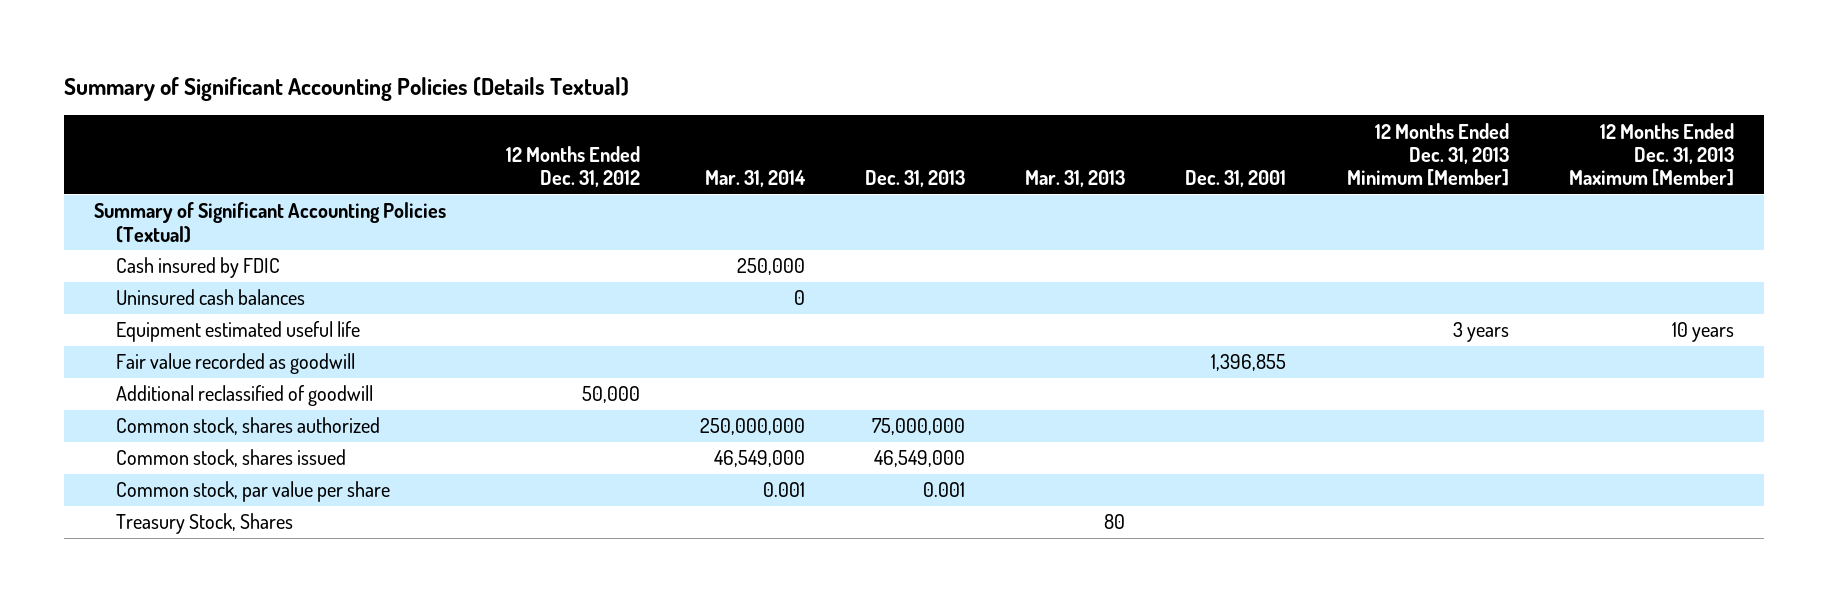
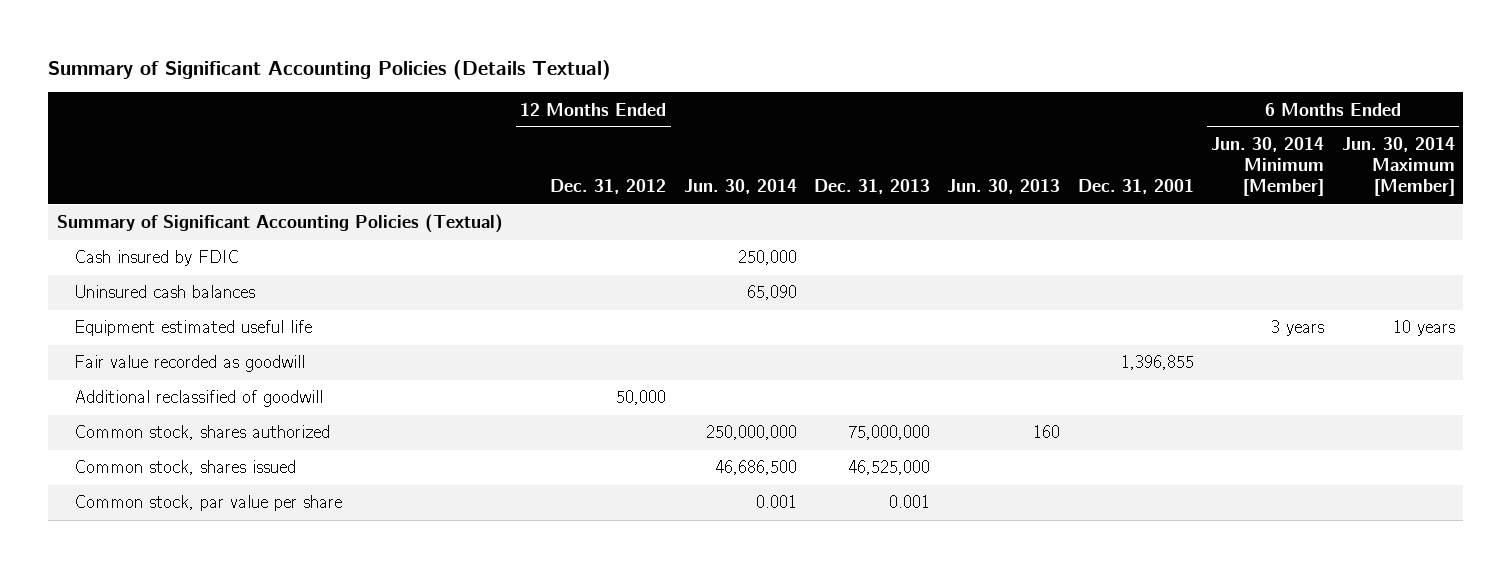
- | 12 Months Ended Dec. 31, 2012 | Mar. 31, 2014 | Dec. 31, 2013 | Mar. 31, 2013 | Dec. 31, 2001 | 12 Months Ended Dec. 31, 2013 Minimum [Member] | 12 Months Ended Dec. 31, 2013 Maximum [Member]
+ | 12 Months Ended Dec. 31, 2012 | Jun. 30, 2014 | Dec. 31, 2013 | Jun. 30, 2013 | Dec. 31, 2001 | 6 Months Ended Jun. 30, 2014 Minimum [Member] | 6 Months Ended Jun. 30, 2014 Maximum [Member]
- Common stock, shares issued | | 46,549,000 | 46,549,000 | | | |
+ Common stock, shares issued | | 46,686,500 | 46,525,000 | | | |
- Treasury Stock, Shares | | | | 80 | | |

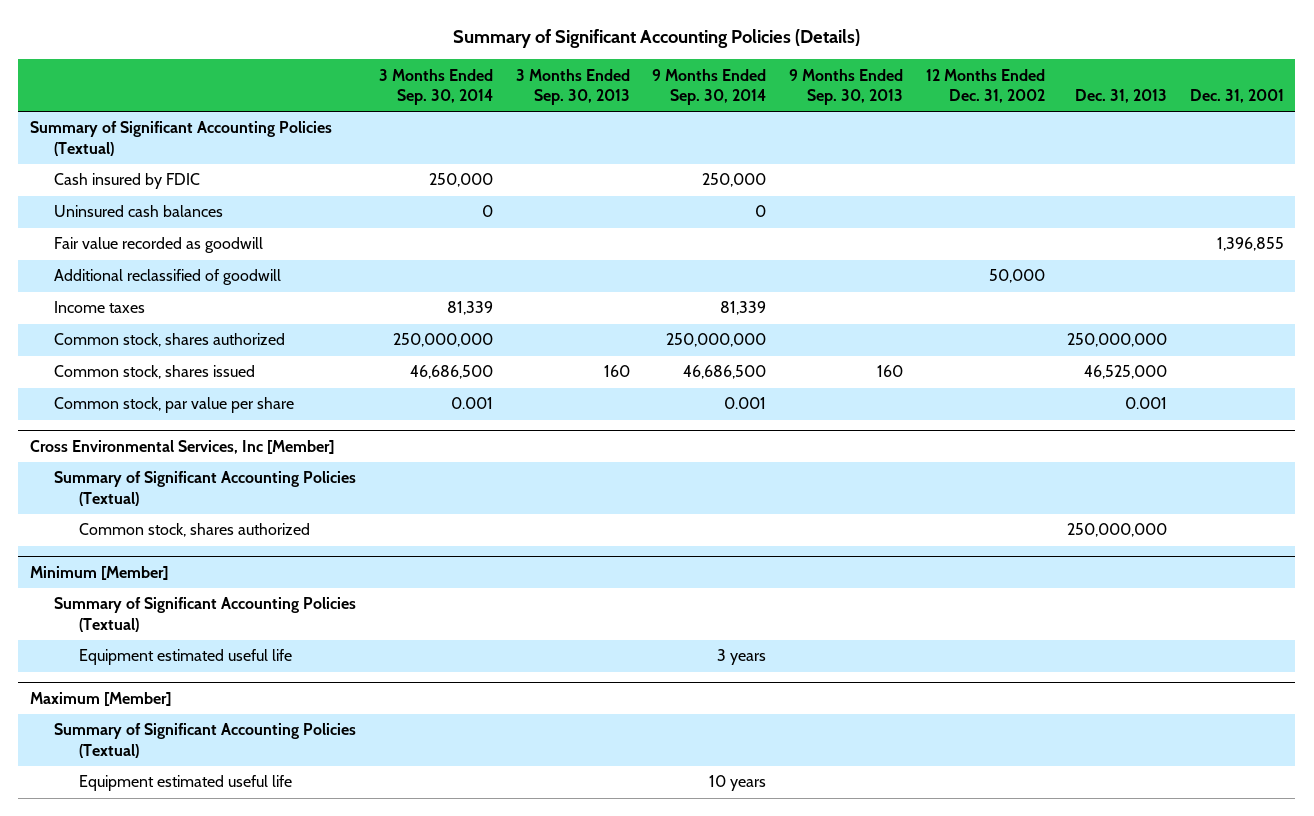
- Summary of Significant Accounting Policies (Details Textual)
+ Summary of Significant Accounting Policies (Details)
- | 12 Months Ended Dec. 31, 2012 | Jun. 30, 2014 | Dec. 31, 2013 | Jun. 30, 2013 | Dec. 31, 2001 | 6 Months Ended Jun. 30, 2014 Minimum [Member] | 6 Months Ended Jun. 30, 2014 Maximum [Member]
+ | 3 Months Ended Sep. 30, 2014 | 3 Months Ended Sep. 30, 2013 | 9 Months Ended Sep. 30, 2014 | 9 Months Ended Sep. 30, 2013 | 12 Months Ended Dec. 31, 2002 | Dec. 31, 2013 | Dec. 31, 2001
- Equipment estimated useful life | | | | | | 3 years | 10 years
- Common stock, shares authorized | | 250,000,000 | 75,000,000 | 160 | | |
+ Income taxes | 81,339 | | 81,339 | | | |
+ Common stock, shares authorized | 250,000,000 | | 250,000,000 | | | 250,000,000 |
+ Cross Environmental Services, Inc [Member]
+ Summary of Significant Accounting Policies (Textual)
+ Common stock, shares authorized | | | | | | 250,000,000 |
+ Minimum [Member]
+ Summary of Significant Accounting Policies (Textual)
+ Equipment estimated useful life | | | 3 years | | | |
+ Maximum [Member]
+ Summary of Significant Accounting Policies (Textual)
+ Equipment estimated useful life | | | 10 years | | | |

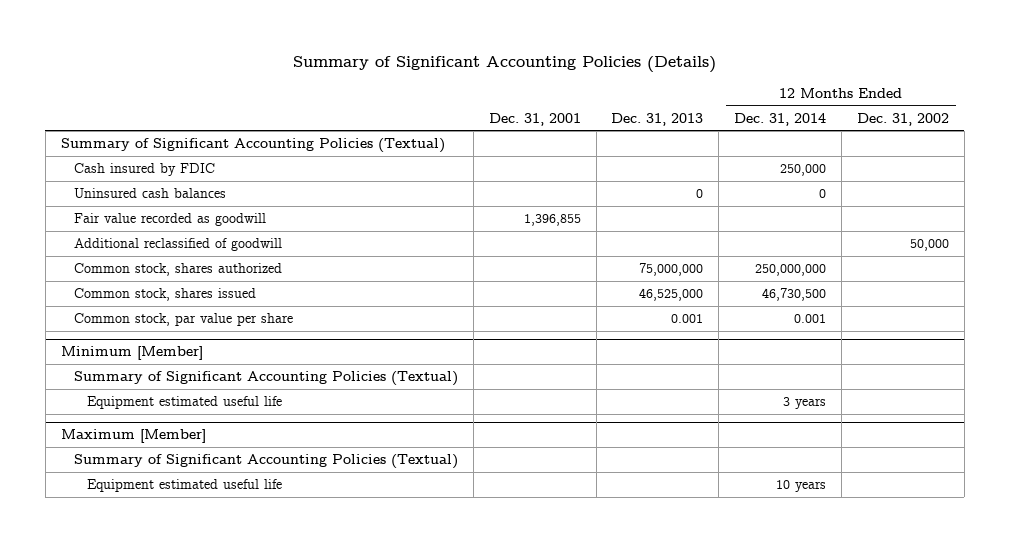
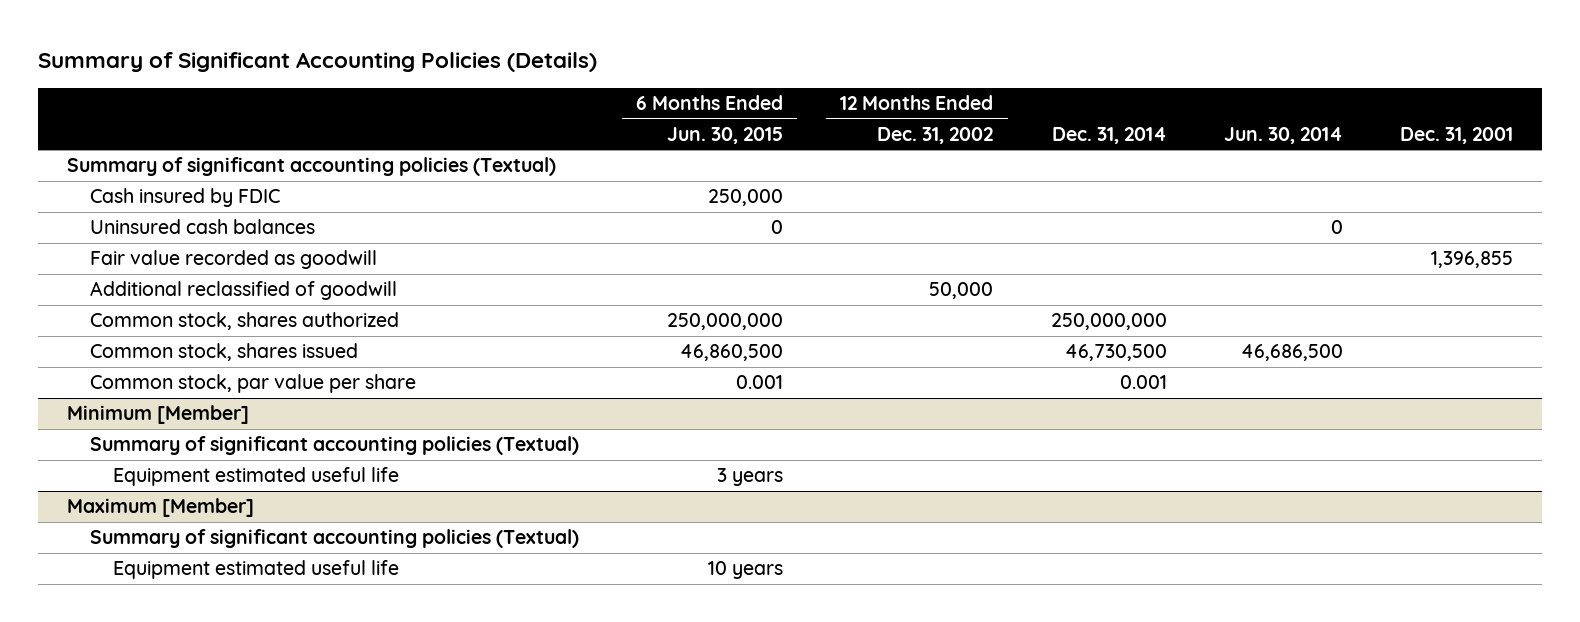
- | Dec. 31, 2001 | Dec. 31, 2013 | 12 Months Ended Dec. 31, 2014 | 12 Months Ended Dec. 31, 2002
+ | 6 Months Ended Jun. 30, 2015 | 12 Months Ended Dec. 31, 2002 | Dec. 31, 2014 | Jun. 30, 2014 | Dec. 31, 2001
- Summary of Significant Accounting Policies (Textual)
+ Summary of significant accounting policies (Textual)
@ Minimum [Member]
- Summary of Significant Accounting Policies (Textual)
+ Summary of significant accounting policies (Textual)
@ Maximum [Member]
- Summary of Significant Accounting Policies (Textual)
+ Summary of significant accounting policies (Textual)

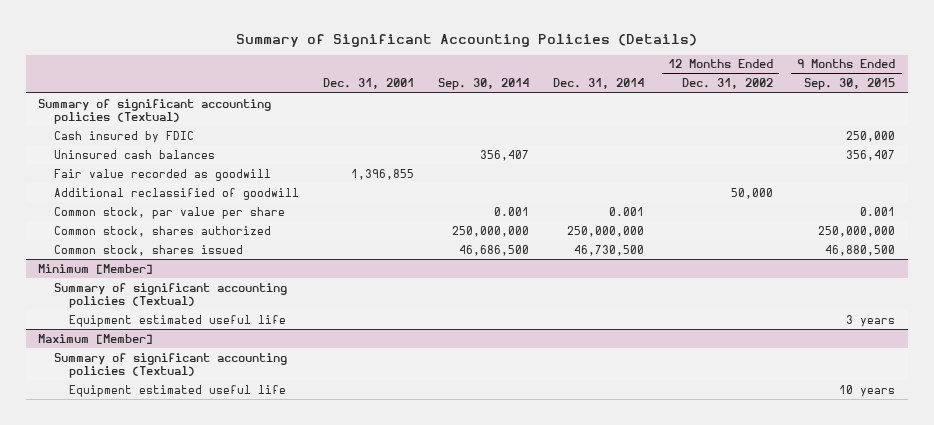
- | 6 Months Ended Jun. 30, 2015 | 12 Months Ended Dec. 31, 2002 | Dec. 31, 2014 | Jun. 30, 2014 | Dec. 31, 2001
+ | Dec. 31, 2001 | Sep. 30, 2014 | Dec. 31, 2014 | 12 Months Ended Dec. 31, 2002 | 9 Months Ended Sep. 30, 2015
moved up: Common stock, par value per share | | 0.001 | 0.001 | | 0.001

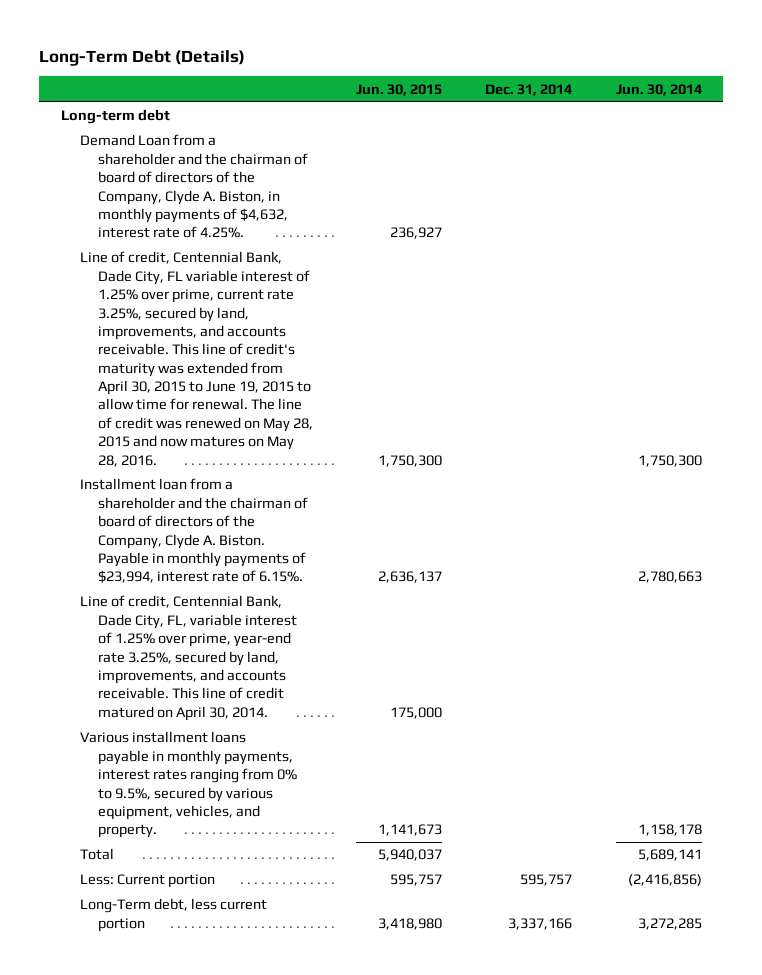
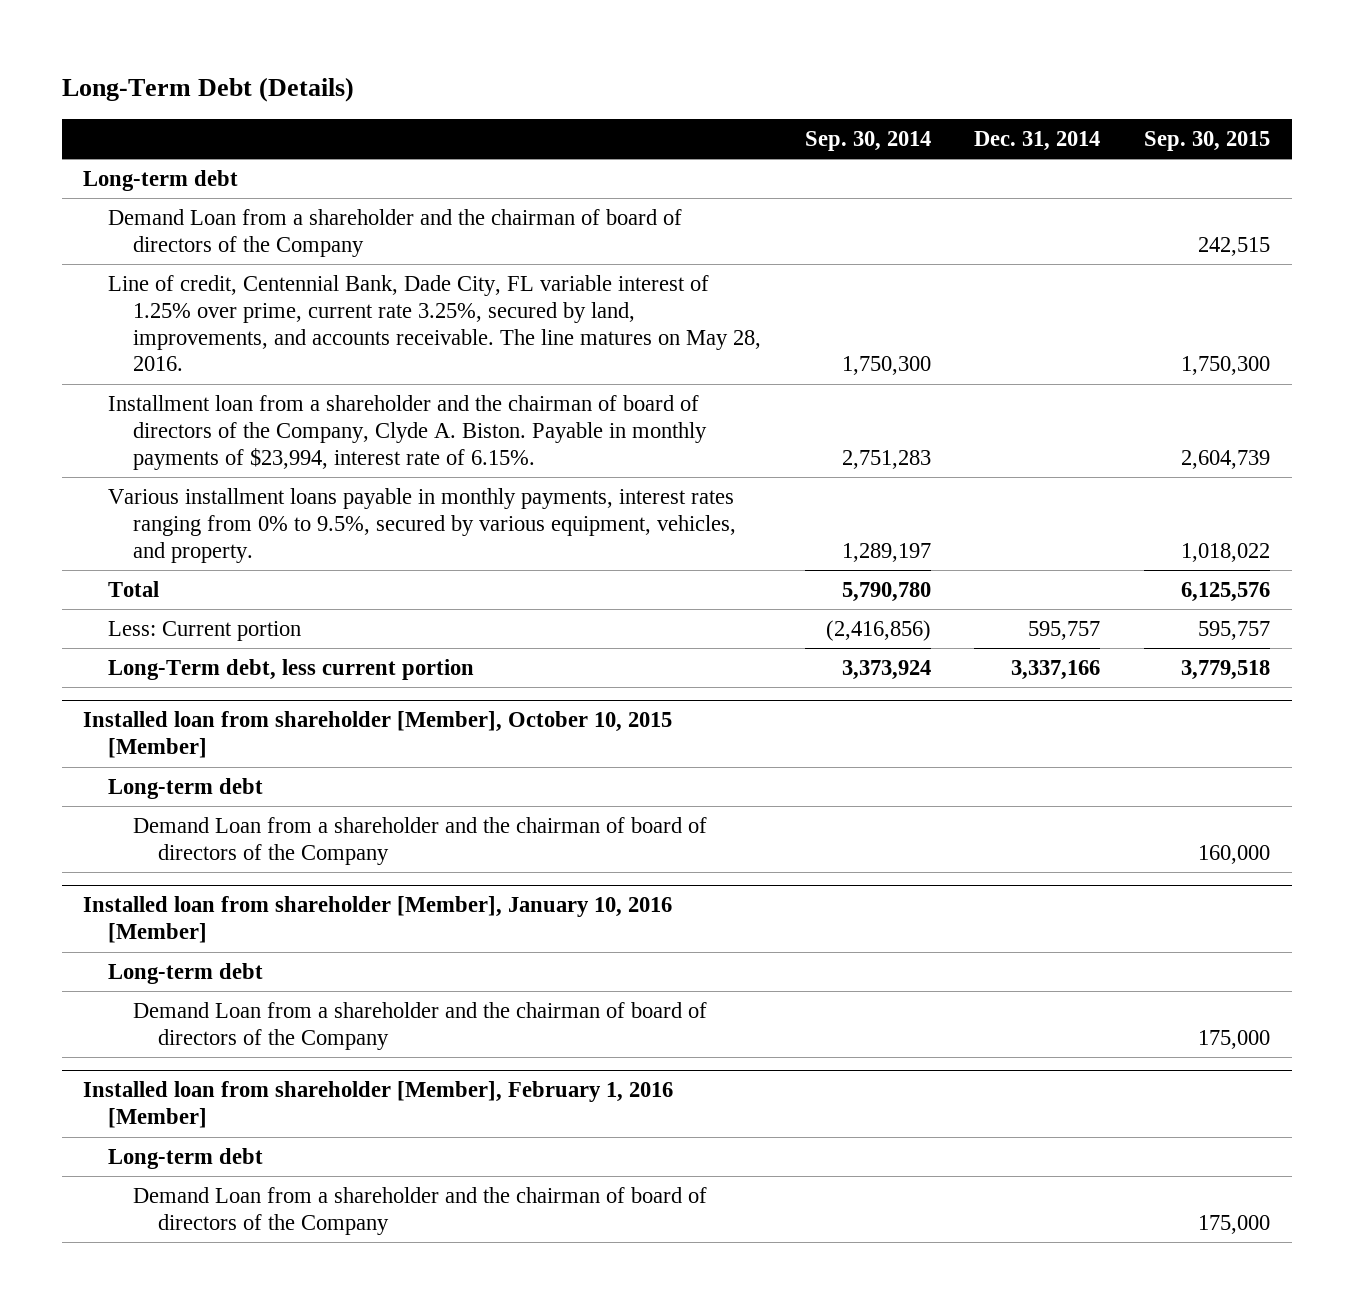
- | Jun. 30, 2015 | Dec. 31, 2014 | Jun. 30, 2014
+ | Sep. 30, 2014 | Dec. 31, 2014 | Sep. 30, 2015
- Demand Loan from a shareholder and the chairman of board of directors of the Company, Clyde A. Biston, in monthly payments of $4,632, interest rate of 4.25%. | 236,927 | |
- Line of credit, Centennial Bank, Dade City, FL variable interest of 1.25% over prime, current rate 3.25%, secured by land, improvements, and accounts receivable. This line of credit's maturity was extended from April 30, 2015 to June 19, 2015 to allow time for renewal. The line of credit was renewed on May 28, 2015 and now matures on May 28, 2016. | 1,750,300 | | 1,750,300
+ Demand Loan from a shareholder and the chairman of board of directors of the Company | | | 242,515
+ Line of credit, Centennial Bank, Dade City, FL variable interest of 1.25% over prime, current rate 3.25%, secured by land, improvements, and accounts receivable. The line matures on May 28, 2016. | 1,750,300 | | 1,750,300
- Line of credit, Centennial Bank, Dade City, FL, variable interest of 1.25% over prime, year-end rate 3.25%, secured by land, improvements, and accounts receivable. This line of credit matured on April 30, 2014. | 175,000 | |
+ Installed loan from shareholder [Member], October 10, 2015 [Member]
+ Long-term debt
+ Demand Loan from a shareholder and the chairman of board of directors of the Company | | | 160,000
+ Installed loan from shareholder [Member], January 10, 2016 [Member]
+ Long-term debt
+ Demand Loan from a shareholder and the chairman of board of directors of the Company | | | 175,000
+ Installed loan from shareholder [Member], February 1, 2016 [Member]
+ Long-term debt
+ Demand Loan from a shareholder and the chairman of board of directors of the Company | | | 175,000

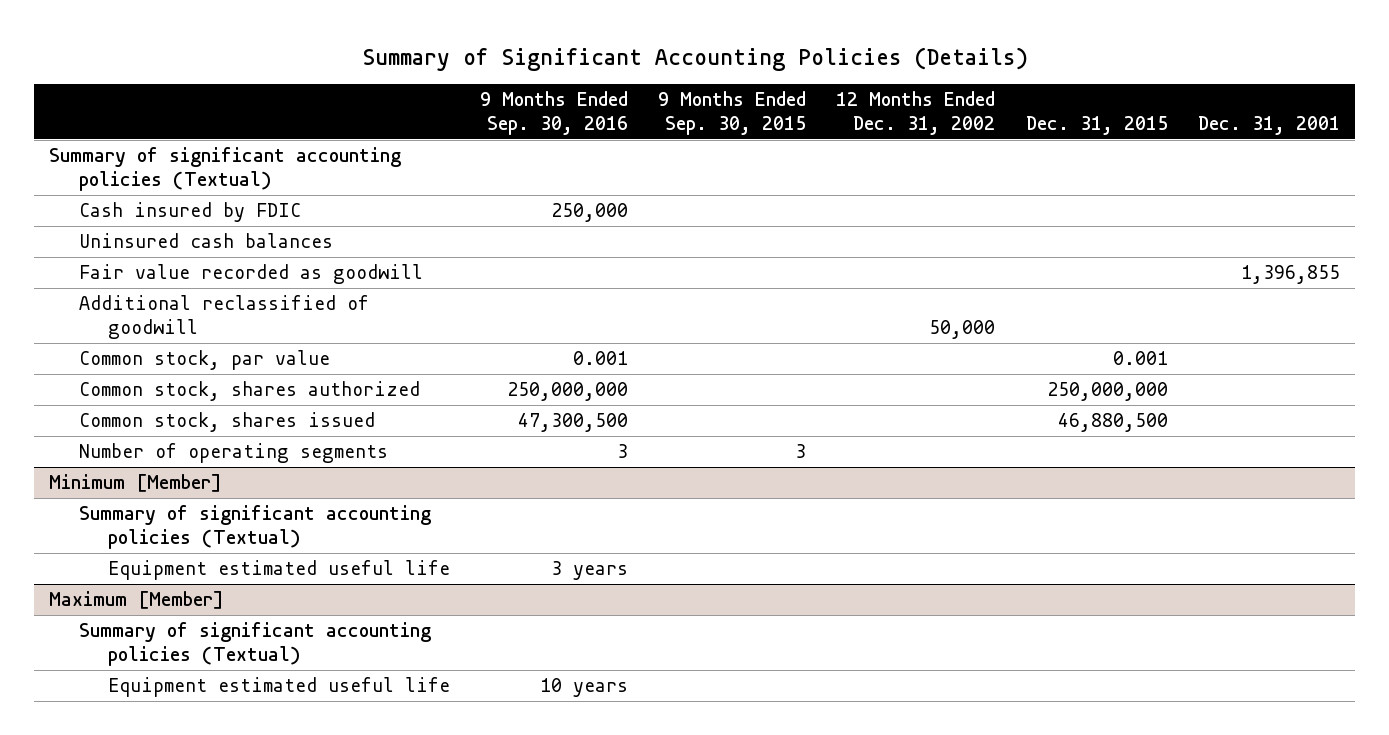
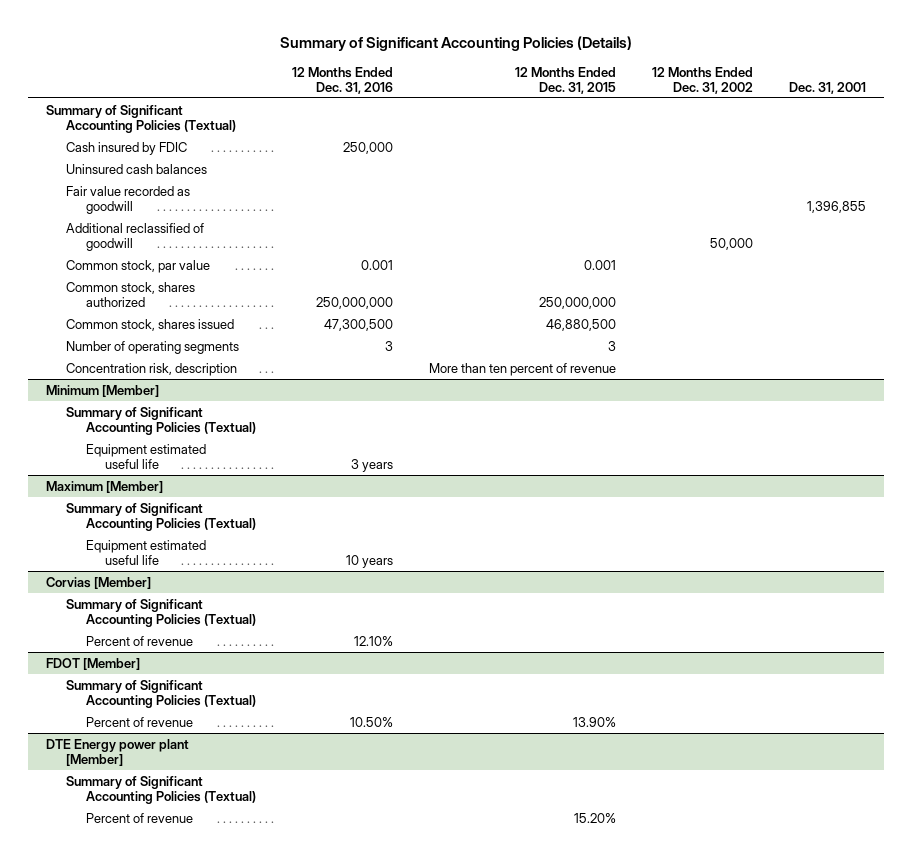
- | 9 Months Ended Sep. 30, 2016 | 9 Months Ended Sep. 30, 2015 | 12 Months Ended Dec. 31, 2002 | Dec. 31, 2015 | Dec. 31, 2001
+ | 12 Months Ended Dec. 31, 2016 | 12 Months Ended Dec. 31, 2015 | 12 Months Ended Dec. 31, 2002 | Dec. 31, 2001
- Summary of significant accounting policies (Textual)
+ Summary of Significant Accounting Policies (Textual)
+ Concentration risk, description | | More than ten percent of revenue | |
@ Minimum [Member]
- Summary of significant accounting policies (Textual)
+ Summary of Significant Accounting Policies (Textual)
@ Maximum [Member]
- Summary of significant accounting policies (Textual)
+ Summary of Significant Accounting Policies (Textual)
+ Corvias [Member]
+ Summary of Significant Accounting Policies (Textual)
+ Percent of revenue | 12.10% | | |
+ FDOT [Member]
+ Summary of Significant Accounting Policies (Textual)
+ Percent of revenue | 10.50% | 13.90% | |
+ DTE Energy power plant [Member]
+ Summary of Significant Accounting Policies (Textual)
+ Percent of revenue | | 15.20% | |

